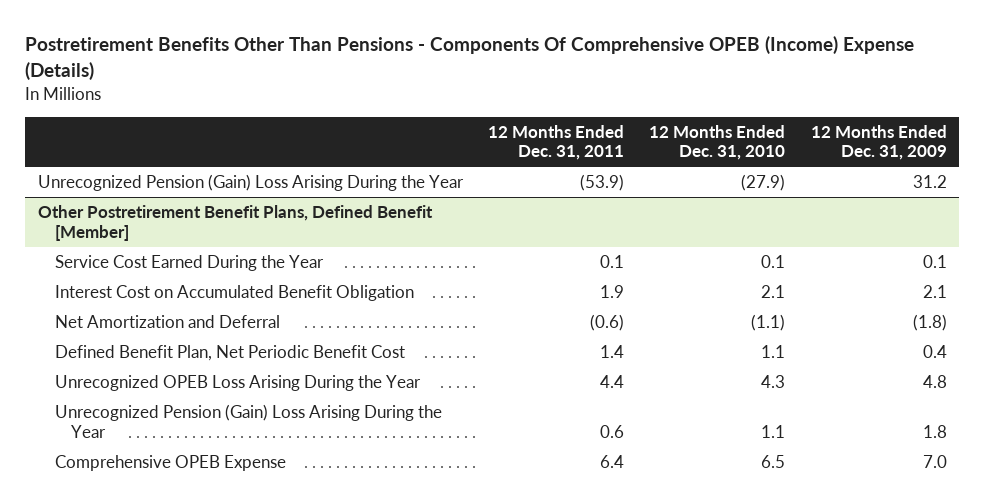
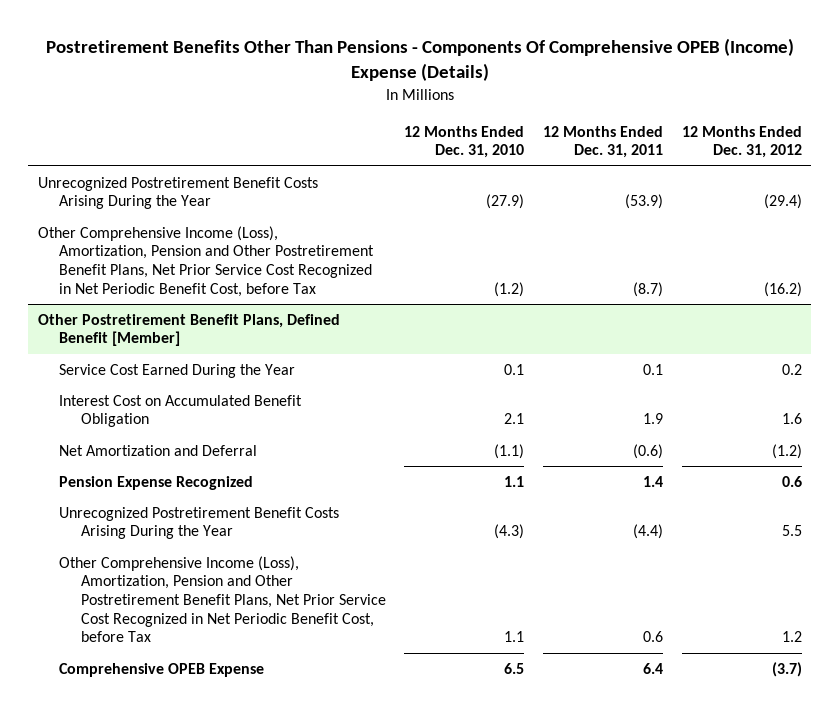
- | 12 Months Ended Dec. 31, 2011 | 12 Months Ended Dec. 31, 2010 | 12 Months Ended Dec. 31, 2009
+ | 12 Months Ended Dec. 31, 2010 | 12 Months Ended Dec. 31, 2011 | 12 Months Ended Dec. 31, 2012
- Unrecognized Pension (Gain) Loss Arising During the Year | (53.9) | (27.9) | 31.2
+ Unrecognized Postretirement Benefit Costs Arising During the Year | (27.9) | (53.9) | (29.4)
+ Other Comprehensive Income (Loss), Amortization, Pension and Other Postretirement Benefit Plans, Net Prior Service Cost Recognized in Net Periodic Benefit Cost, before Tax | (1.2) | (8.7) | (16.2)
@ Other Postretirement Benefit Plans, Defined Benefit [Member]
- Defined Benefit Plan, Net Periodic Benefit Cost | 1.4 | 1.1 | 0.4
- Unrecognized OPEB Loss Arising During the Year | 4.4 | 4.3 | 4.8
- Unrecognized Pension (Gain) Loss Arising During the Year | 0.6 | 1.1 | 1.8
+ Pension Expense Recognized | 1.1 | 1.4 | 0.6
+ Unrecognized Postretirement Benefit Costs Arising During the Year | (4.3) | (4.4) | 5.5
+ Other Comprehensive Income (Loss), Amortization, Pension and Other Postretirement Benefit Plans, Net Prior Service Cost Recognized in Net Periodic Benefit Cost, before Tax | 1.1 | 0.6 | 1.2

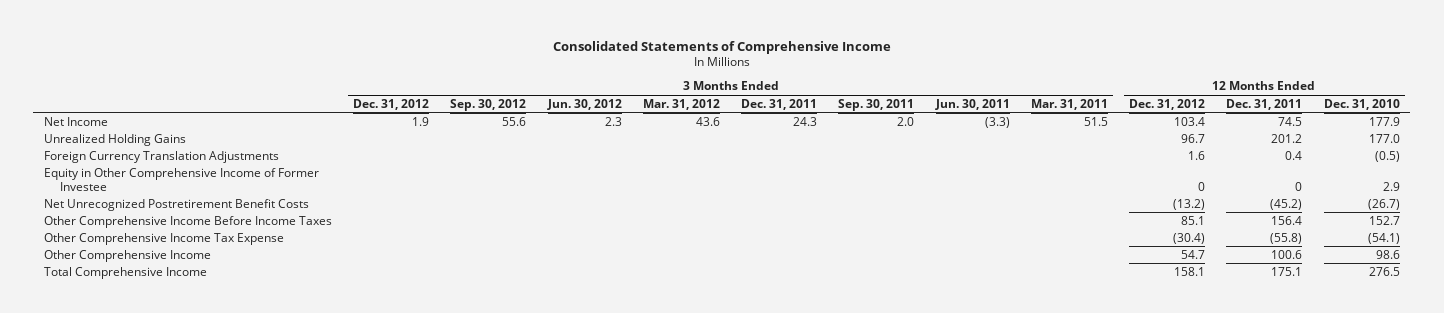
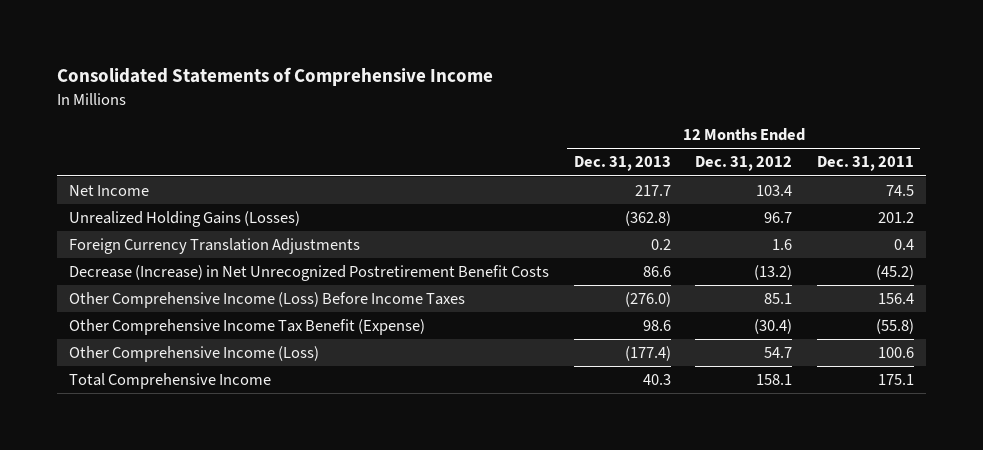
- | 3 Months Ended Dec. 31, 2012 | 3 Months Ended Sep. 30, 2012 | 3 Months Ended Jun. 30, 2012 | 3 Months Ended Mar. 31, 2012 | 3 Months Ended Dec. 31, 2011 | 3 Months Ended Sep. 30, 2011 | 3 Months Ended Jun. 30, 2011 | 3 Months Ended Mar. 31, 2011 | 12 Months Ended Dec. 31, 2012 | 12 Months Ended Dec. 31, 2011 | 12 Months Ended Dec. 31, 2010
+ | 12 Months Ended Dec. 31, 2013 | 12 Months Ended Dec. 31, 2012 | 12 Months Ended Dec. 31, 2011
- Unrealized Holding Gains | | | | | | | | | 96.7 | 201.2 | 177.0
+ Unrealized Holding Gains (Losses) | (362.8) | 96.7 | 201.2
- Equity in Other Comprehensive Income of Former Investee | | | | | | | | | 0 | 0 | 2.9
- Net Unrecognized Postretirement Benefit Costs | | | | | | | | | (13.2) | (45.2) | (26.7)
- Other Comprehensive Income Before Income Taxes | | | | | | | | | 85.1 | 156.4 | 152.7
- Other Comprehensive Income Tax Expense | | | | | | | | | (30.4) | (55.8) | (54.1)
- Other Comprehensive Income | | | | | | | | | 54.7 | 100.6 | 98.6
+ Decrease (Increase) in Net Unrecognized Postretirement Benefit Costs | 86.6 | (13.2) | (45.2)
+ Other Comprehensive Income (Loss) Before Income Taxes | (276.0) | 85.1 | 156.4
+ Other Comprehensive Income Tax Benefit (Expense) | 98.6 | (30.4) | (55.8)
+ Other Comprehensive Income (Loss) | (177.4) | 54.7 | 100.6

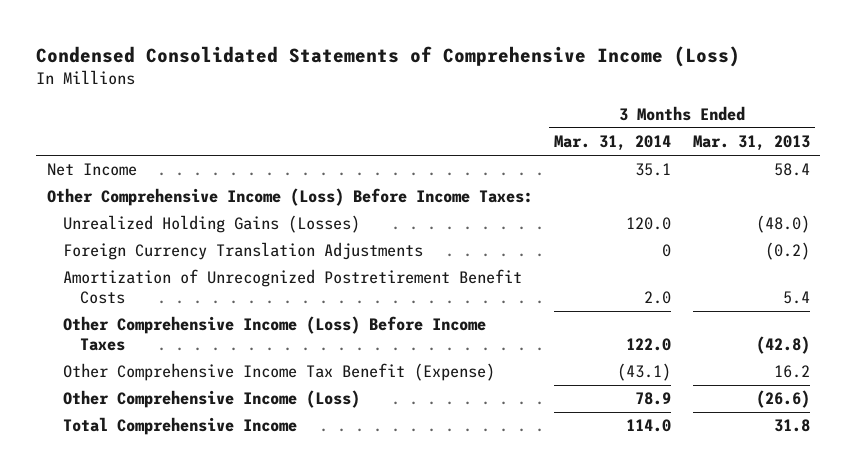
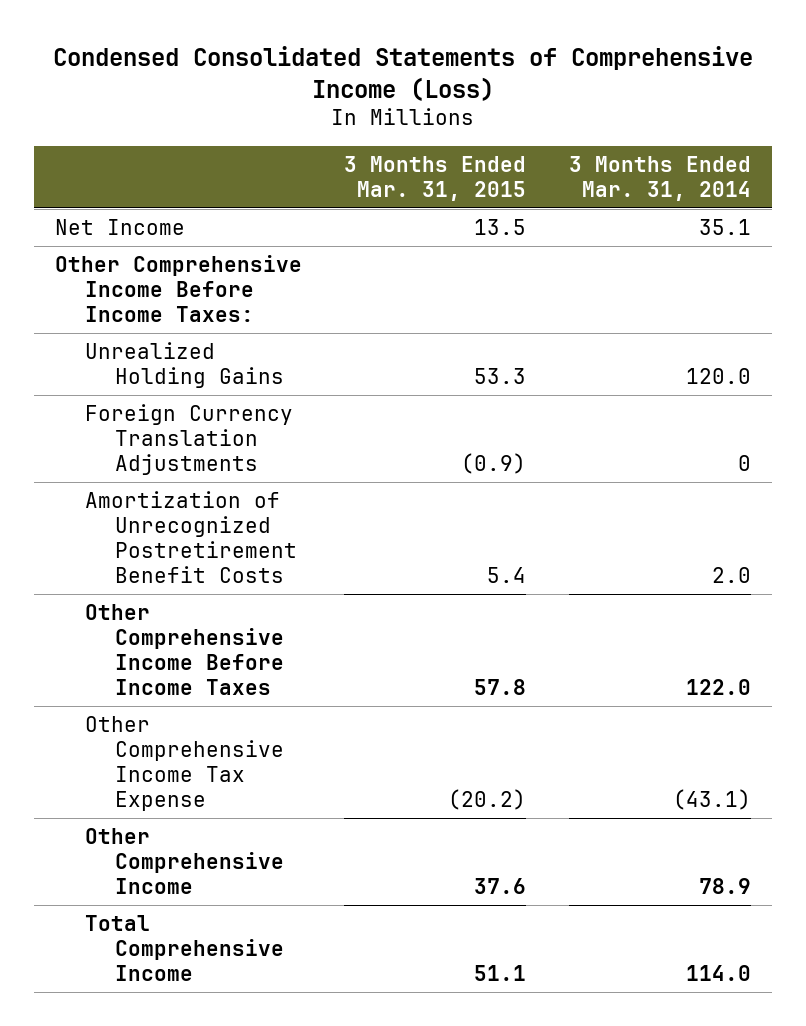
- | 3 Months Ended Mar. 31, 2014 | 3 Months Ended Mar. 31, 2013
+ | 3 Months Ended Mar. 31, 2015 | 3 Months Ended Mar. 31, 2014
- Other Comprehensive Income (Loss) Before Income Taxes:
- Unrealized Holding Gains (Losses) | 120.0 | (48.0)
+ Other Comprehensive Income Before Income Taxes:
+ Unrealized Holding Gains | 53.3 | 120.0
- Other Comprehensive Income (Loss) Before Income Taxes | 122.0 | (42.8)
- Other Comprehensive Income Tax Benefit (Expense) | (43.1) | 16.2
- Other Comprehensive Income (Loss) | 78.9 | (26.6)
+ Other Comprehensive Income Before Income Taxes | 57.8 | 122.0
+ Other Comprehensive Income Tax Expense | (20.2) | (43.1)
+ Other Comprehensive Income | 37.6 | 78.9

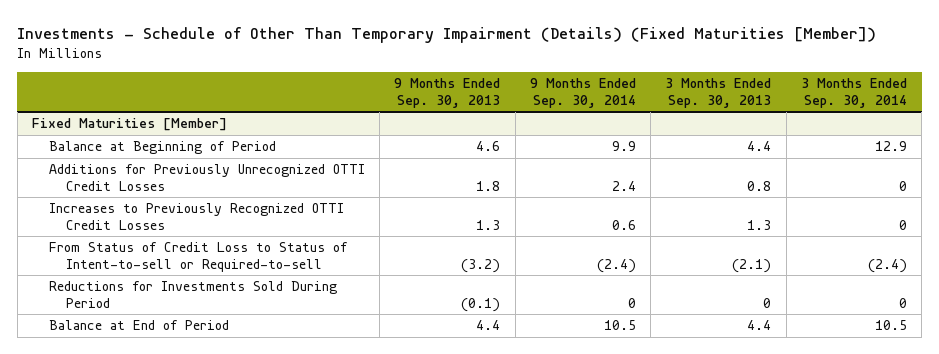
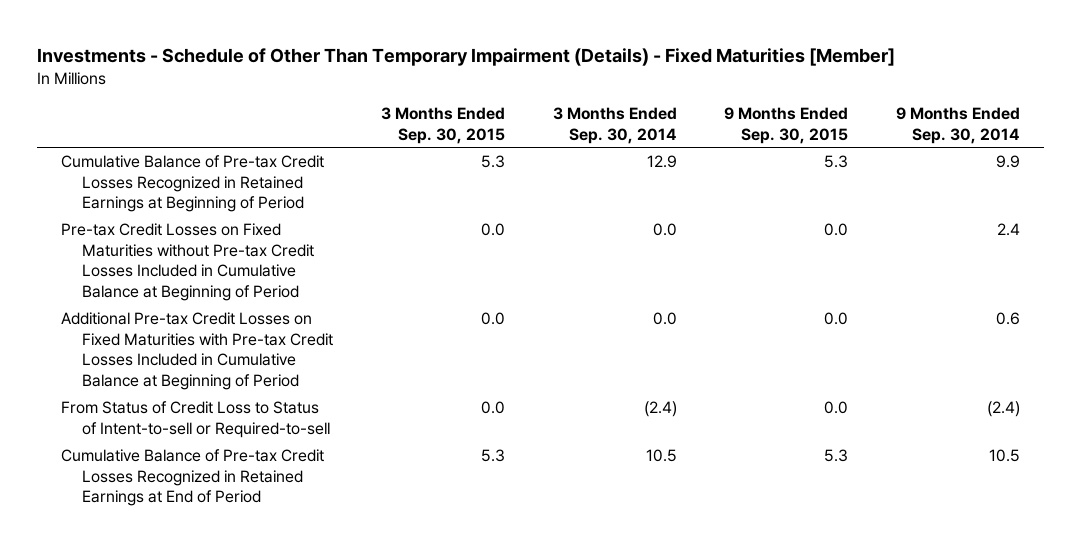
- Investments - Schedule of Other Than Temporary Impairment (Details) (Fixed Maturities [Member])
+ Investments - Schedule of Other Than Temporary Impairment (Details) - Fixed Maturities [Member]
- | 9 Months Ended Sep. 30, 2013 | 9 Months Ended Sep. 30, 2014 | 3 Months Ended Sep. 30, 2013 | 3 Months Ended Sep. 30, 2014
+ | 3 Months Ended Sep. 30, 2015 | 3 Months Ended Sep. 30, 2014 | 9 Months Ended Sep. 30, 2015 | 9 Months Ended Sep. 30, 2014
- Fixed Maturities [Member]
- Balance at Beginning of Period | 4.6 | 9.9 | 4.4 | 12.9
- Additions for Previously Unrecognized OTTI Credit Losses | 1.8 | 2.4 | 0.8 | 0
- Increases to Previously Recognized OTTI Credit Losses | 1.3 | 0.6 | 1.3 | 0
+ Cumulative Balance of Pre-tax Credit Losses Recognized in Retained Earnings at Beginning of Period | 5.3 | 12.9 | 5.3 | 9.9
+ Pre-tax Credit Losses on Fixed Maturities without Pre-tax Credit Losses Included in Cumulative Balance at Beginning of Period | 0.0 | 0.0 | 0.0 | 2.4
+ Additional Pre-tax Credit Losses on Fixed Maturities with Pre-tax Credit Losses Included in Cumulative Balance at Beginning of Period | 0.0 | 0.0 | 0.0 | 0.6
- Reductions for Investments Sold During Period | (0.1) | 0 | 0 | 0
- Balance at End of Period | 4.4 | 10.5 | 4.4 | 10.5
+ Cumulative Balance of Pre-tax Credit Losses Recognized in Retained Earnings at End of Period | 5.3 | 10.5 | 5.3 | 10.5

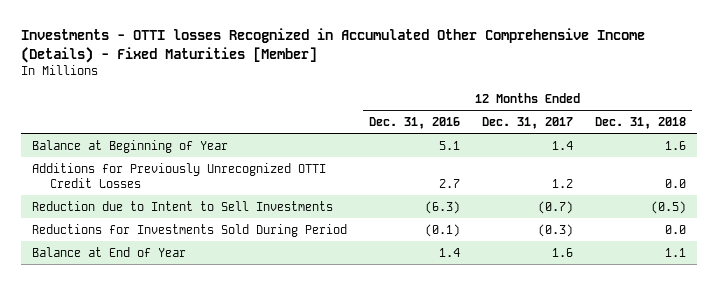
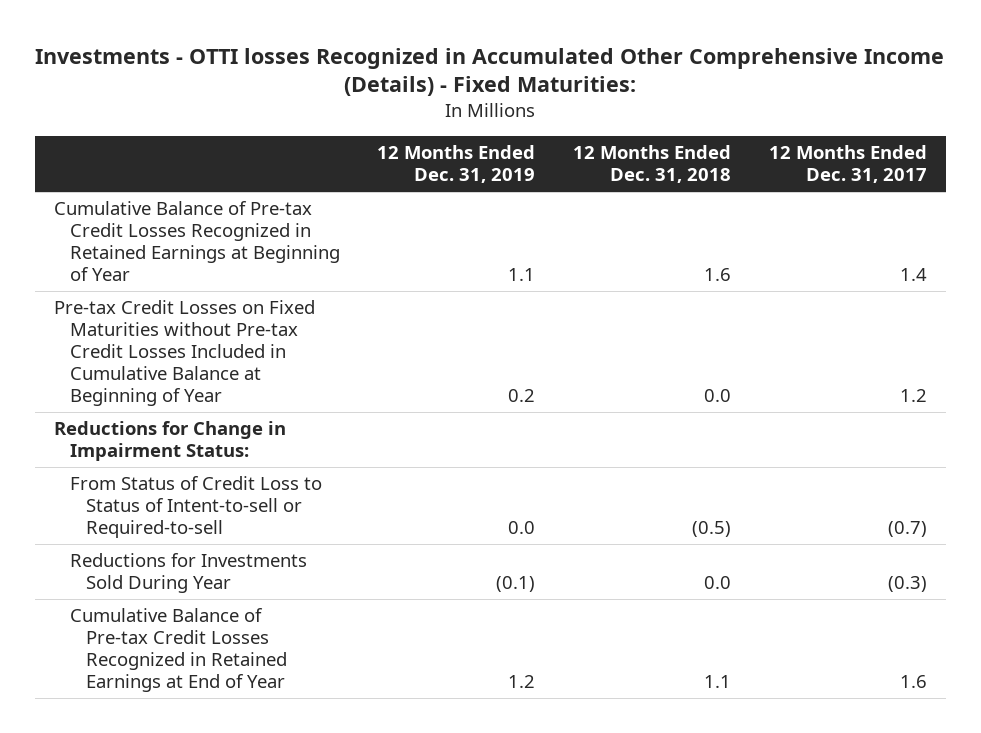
- Investments - OTTI losses Recognized in Accumulated Other Comprehensive Income (Details) - Fixed Maturities [Member]
+ Investments - OTTI losses Recognized in Accumulated Other Comprehensive Income (Details) - Fixed Maturities:
- | 12 Months Ended Dec. 31, 2016 | 12 Months Ended Dec. 31, 2017 | 12 Months Ended Dec. 31, 2018
+ | 12 Months Ended Dec. 31, 2019 | 12 Months Ended Dec. 31, 2018 | 12 Months Ended Dec. 31, 2017
- Balance at Beginning of Year | 5.1 | 1.4 | 1.6
- Additions for Previously Unrecognized OTTI Credit Losses | 2.7 | 1.2 | 0.0
- Reduction due to Intent to Sell Investments | (6.3) | (0.7) | (0.5)
- Reductions for Investments Sold During Period | (0.1) | (0.3) | 0.0
- Balance at End of Year | 1.4 | 1.6 | 1.1
+ Cumulative Balance of Pre-tax Credit Losses Recognized in Retained Earnings at Beginning of Year | 1.1 | 1.6 | 1.4
+ Pre-tax Credit Losses on Fixed Maturities without Pre-tax Credit Losses Included in Cumulative Balance at Beginning of Year | 0.2 | 0.0 | 1.2
+ Reductions for Change in Impairment Status:
+ From Status of Credit Loss to Status of Intent-to-sell or Required-to-sell | 0.0 | (0.5) | (0.7)
+ Reductions for Investments Sold During Year | (0.1) | 0.0 | (0.3)
+ Cumulative Balance of Pre-tax Credit Losses Recognized in Retained Earnings at End of Year | 1.2 | 1.1 | 1.6

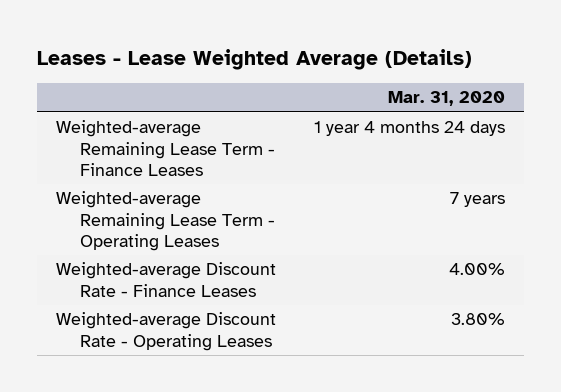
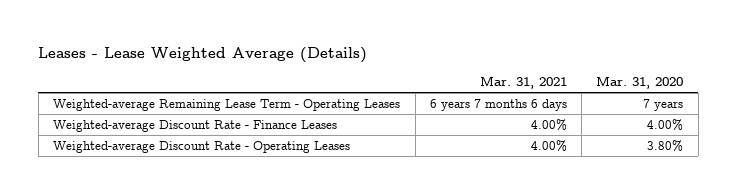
- | Mar. 31, 2020
+ | Mar. 31, 2021 | Mar. 31, 2020
- Weighted-average Remaining Lease Term - Finance Leases | 1 year 4 months 24 days

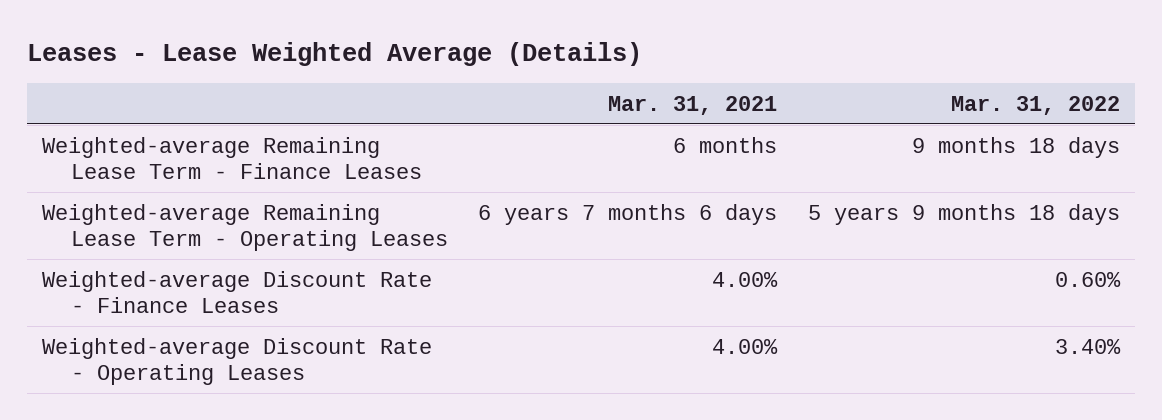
- | Mar. 31, 2021 | Mar. 31, 2020
+ | Mar. 31, 2021 | Mar. 31, 2022
+ Weighted-average Remaining Lease Term - Finance Leases | 6 months | 9 months 18 days

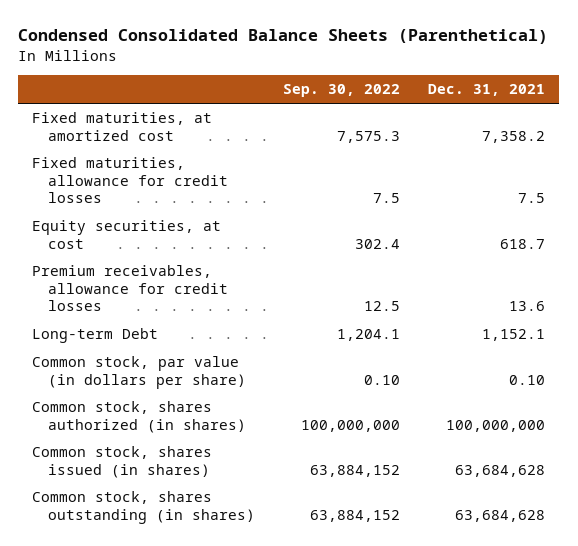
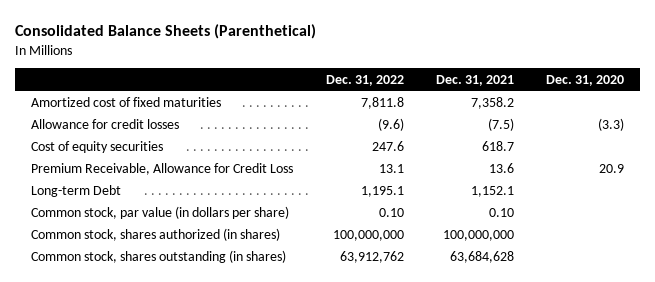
- Condensed Consolidated Balance Sheets (Parenthetical)
+ Consolidated Balance Sheets (Parenthetical)
- | Sep. 30, 2022 | Dec. 31, 2021
+ | Dec. 31, 2022 | Dec. 31, 2021 | Dec. 31, 2020
- Fixed maturities, at amortized cost | 7,575.3 | 7,358.2
- Fixed maturities, allowance for credit losses | 7.5 | 7.5
- Equity securities, at cost | 302.4 | 618.7
- Premium receivables, allowance for credit losses | 12.5 | 13.6
+ Amortized cost of fixed maturities | 7,811.8 | 7,358.2 |
+ Allowance for credit losses | (9.6) | (7.5) | (3.3)
+ Cost of equity securities | 247.6 | 618.7 |
+ Premium Receivable, Allowance for Credit Loss | 13.1 | 13.6 | 20.9
- Common stock, shares issued (in shares) | 63,884,152 | 63,684,628

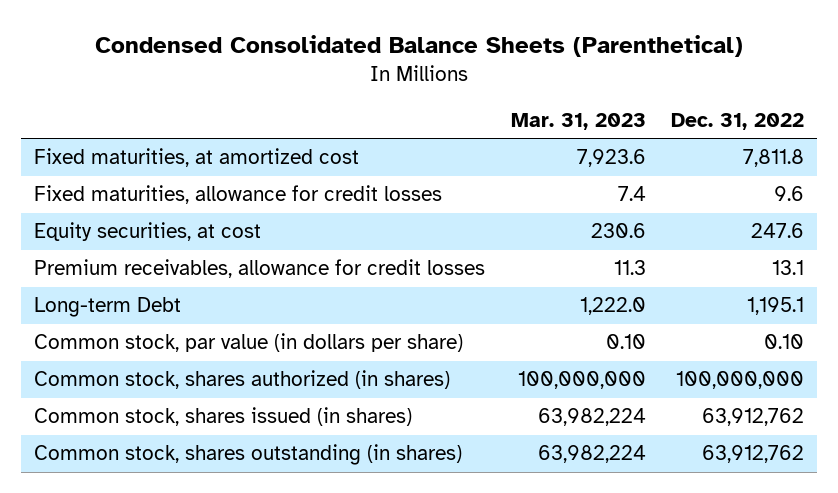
- Consolidated Balance Sheets (Parenthetical)
+ Condensed Consolidated Balance Sheets (Parenthetical)
- | Dec. 31, 2022 | Dec. 31, 2021 | Dec. 31, 2020
+ | Mar. 31, 2023 | Dec. 31, 2022
- Amortized cost of fixed maturities | 7,811.8 | 7,358.2 |
- Allowance for credit losses | (9.6) | (7.5) | (3.3)
- Cost of equity securities | 247.6 | 618.7 |
- Premium Receivable, Allowance for Credit Loss | 13.1 | 13.6 | 20.9
+ Fixed maturities, at amortized cost | 7,923.6 | 7,811.8
+ Fixed maturities, allowance for credit losses | 7.4 | 9.6
+ Equity securities, at cost | 230.6 | 247.6
+ Premium receivables, allowance for credit losses | 11.3 | 13.1
+ Common stock, shares issued (in shares) | 63,982,224 | 63,912,762

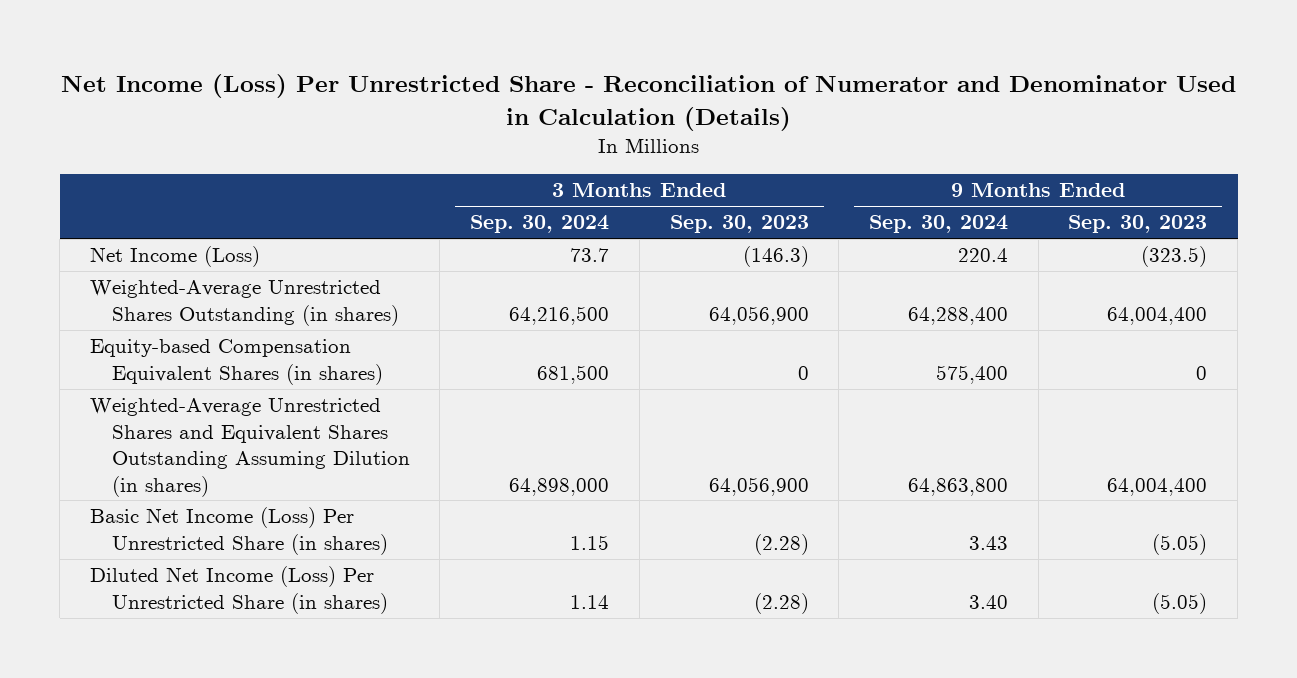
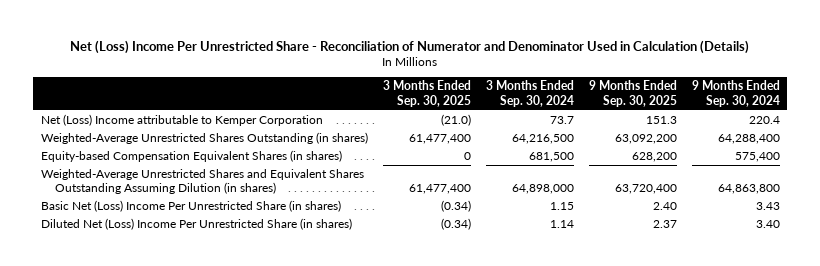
- Net Income (Loss) Per Unrestricted Share - Reconciliation of Numerator and Denominator Used in Calculation (Details)
+ Net (Loss) Income Per Unrestricted Share - Reconciliation of Numerator and Denominator Used in Calculation (Details)
- | 3 Months Ended Sep. 30, 2024 | 3 Months Ended Sep. 30, 2023 | 9 Months Ended Sep. 30, 2024 | 9 Months Ended Sep. 30, 2023
+ | 3 Months Ended Sep. 30, 2025 | 3 Months Ended Sep. 30, 2024 | 9 Months Ended Sep. 30, 2025 | 9 Months Ended Sep. 30, 2024
- Net Income (Loss) | 73.7 | (146.3) | 220.4 | (323.5)
+ Net (Loss) Income attributable to Kemper Corporation | (21.0) | 73.7 | 151.3 | 220.4
- Basic Net Income (Loss) Per Unrestricted Share (in shares) | 1.15 | (2.28) | 3.43 | (5.05)
- Diluted Net Income (Loss) Per Unrestricted Share (in shares) | 1.14 | (2.28) | 3.40 | (5.05)
+ Basic Net (Loss) Income Per Unrestricted Share (in shares) | (0.34) | 1.15 | 2.40 | 3.43
+ Diluted Net (Loss) Income Per Unrestricted Share (in shares) | (0.34) | 1.14 | 2.37 | 3.40

